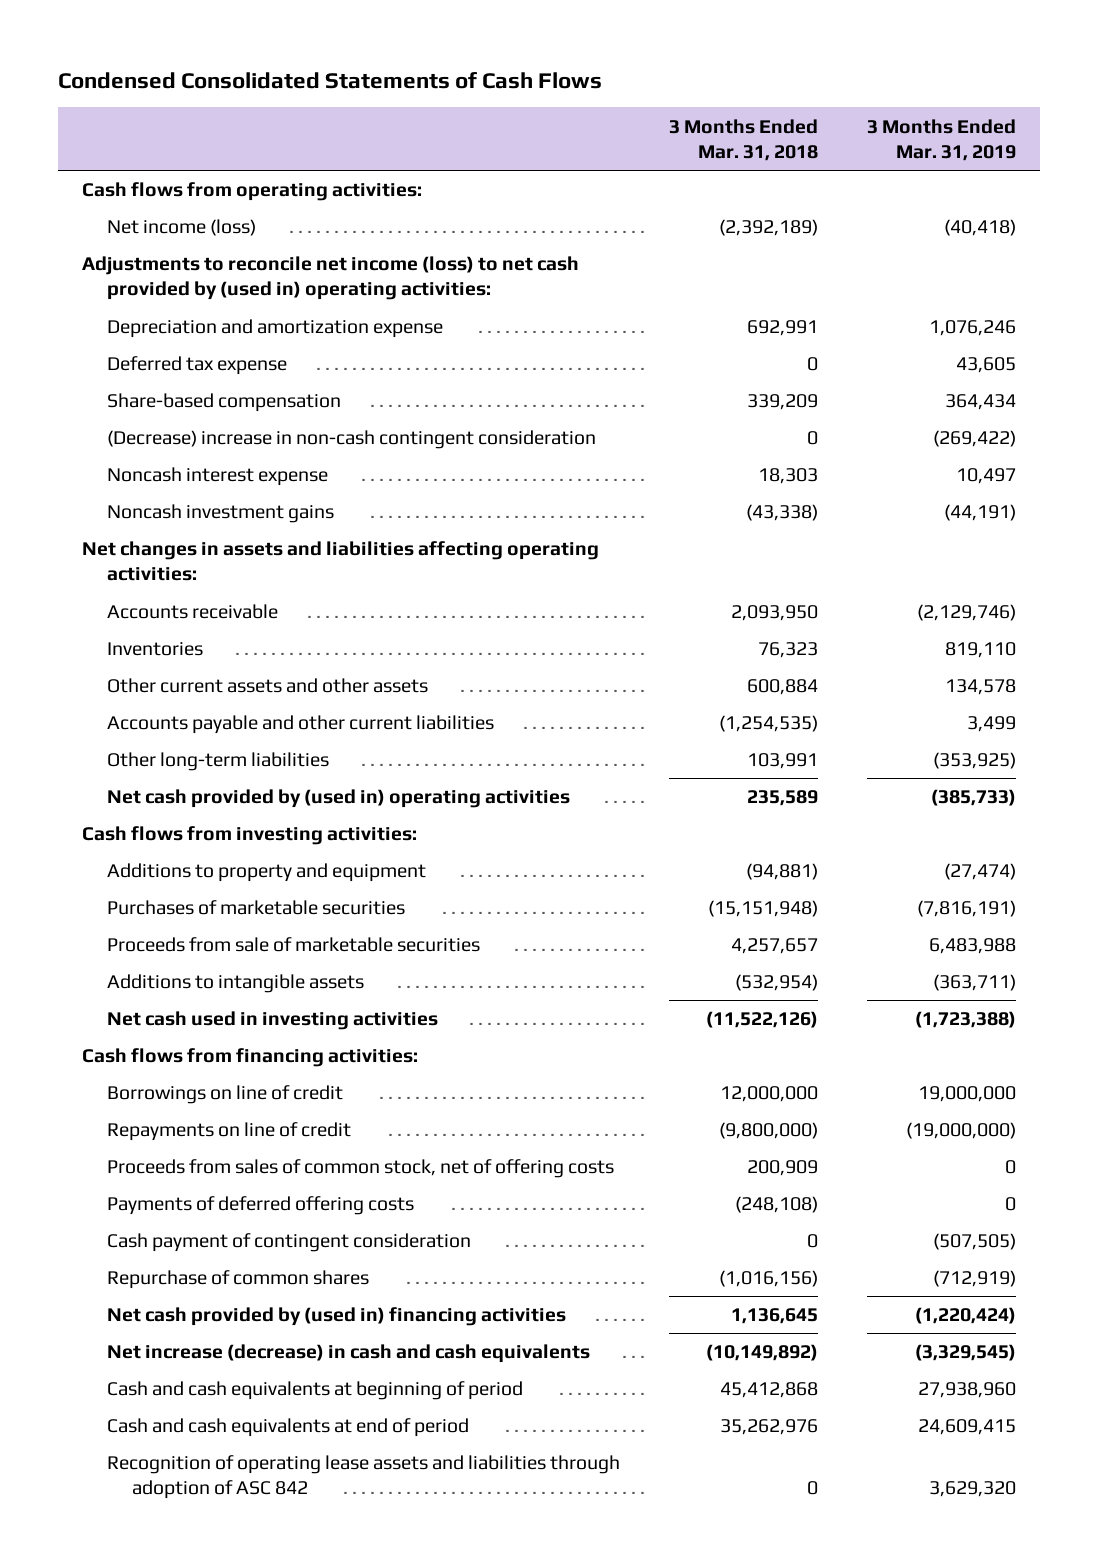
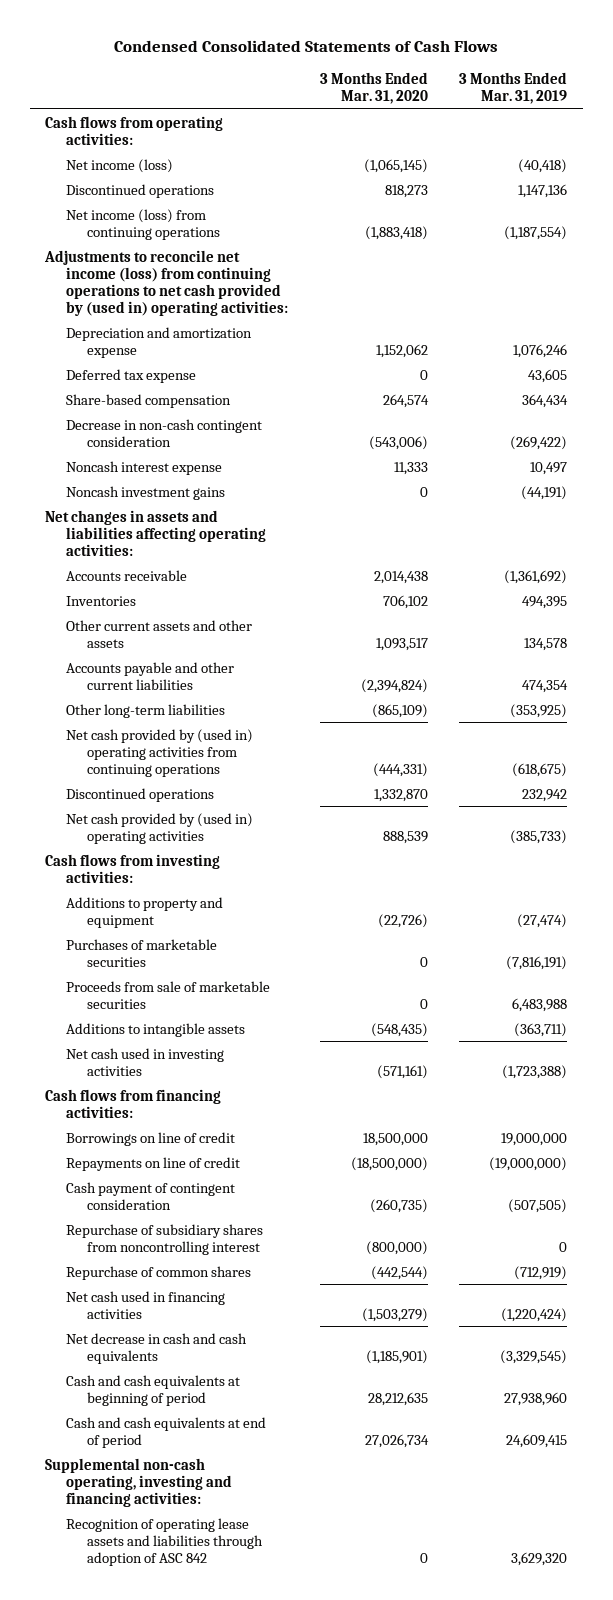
- | 3 Months Ended Mar. 31, 2018 | 3 Months Ended Mar. 31, 2019
+ | 3 Months Ended Mar. 31, 2020 | 3 Months Ended Mar. 31, 2019
- Adjustments to reconcile net income (loss) to net cash provided by (used in) operating activities:
+ Discontinued operations | 818,273 | 1,147,136
+ Net income (loss) from continuing operations | (1,883,418) | (1,187,554)
+ Adjustments to reconcile net income (loss) from continuing operations to net cash provided by (used in) operating activities:
- (Decrease) increase in non-cash contingent consideration | 0 | (269,422)
+ Decrease in non-cash contingent consideration | (543,006) | (269,422)
- Accounts receivable | 2,093,950 | (2,129,746)
- Inventories | 76,323 | 819,110
+ Accounts receivable | 2,014,438 | (1,361,692)
+ Inventories | 706,102 | 494,395
- Accounts payable and other current liabilities | (1,254,535) | 3,499
+ Accounts payable and other current liabilities | (2,394,824) | 474,354
+ Net cash provided by (used in) operating activities from continuing operations | (444,331) | (618,675)
+ Discontinued operations | 1,332,870 | 232,942
- Proceeds from sales of common stock, net of offering costs | 200,909 | 0
- Payments of deferred offering costs | (248,108) | 0
+ Repurchase of subsidiary shares from noncontrolling interest | (800,000) | 0
- Net cash provided by (used in) financing activities | 1,136,645 | (1,220,424)
- Net increase (decrease) in cash and cash equivalents | (10,149,892) | (3,329,545)
+ Net cash used in financing activities | (1,503,279) | (1,220,424)
+ Net decrease in cash and cash equivalents | (1,185,901) | (3,329,545)
+ Supplemental non-cash operating, investing and financing activities:

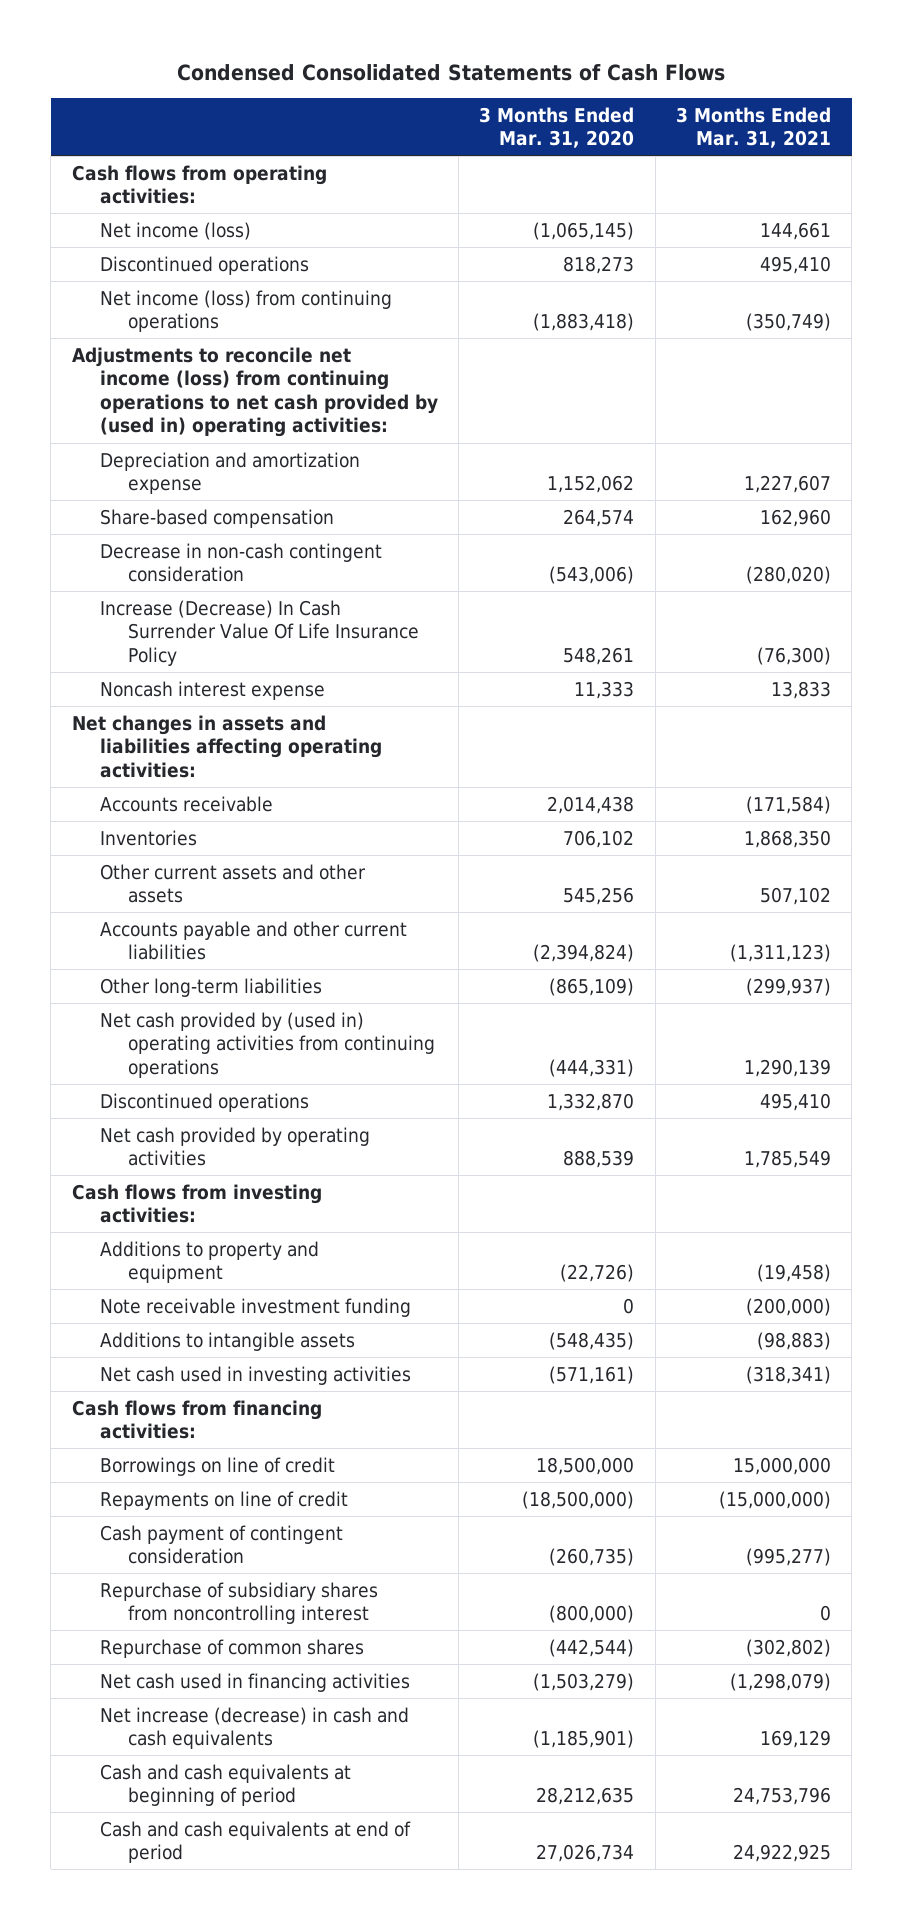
- | 3 Months Ended Mar. 31, 2020 | 3 Months Ended Mar. 31, 2019
+ | 3 Months Ended Mar. 31, 2020 | 3 Months Ended Mar. 31, 2021
- Deferred tax expense | 0 | 43,605
+ Increase (Decrease) In Cash Surrender Value Of Life Insurance Policy | 548,261 | (76,300)
- Noncash investment gains | 0 | (44,191)
- Other current assets and other assets | 1,093,517 | 134,578
+ Other current assets and other assets | 545,256 | 507,102
- Net cash provided by (used in) operating activities | 888,539 | (385,733)
+ Net cash provided by operating activities | 888,539 | 1,785,549
- Purchases of marketable securities | 0 | (7,816,191)
- Proceeds from sale of marketable securities | 0 | 6,483,988
+ Note receivable investment funding | 0 | (200,000)
- Net decrease in cash and cash equivalents | (1,185,901) | (3,329,545)
+ Net increase (decrease) in cash and cash equivalents | (1,185,901) | 169,129
- Supplemental non-cash operating, investing and financing activities:
- Recognition of operating lease assets and liabilities through adoption of ASC 842 | 0 | 3,629,320

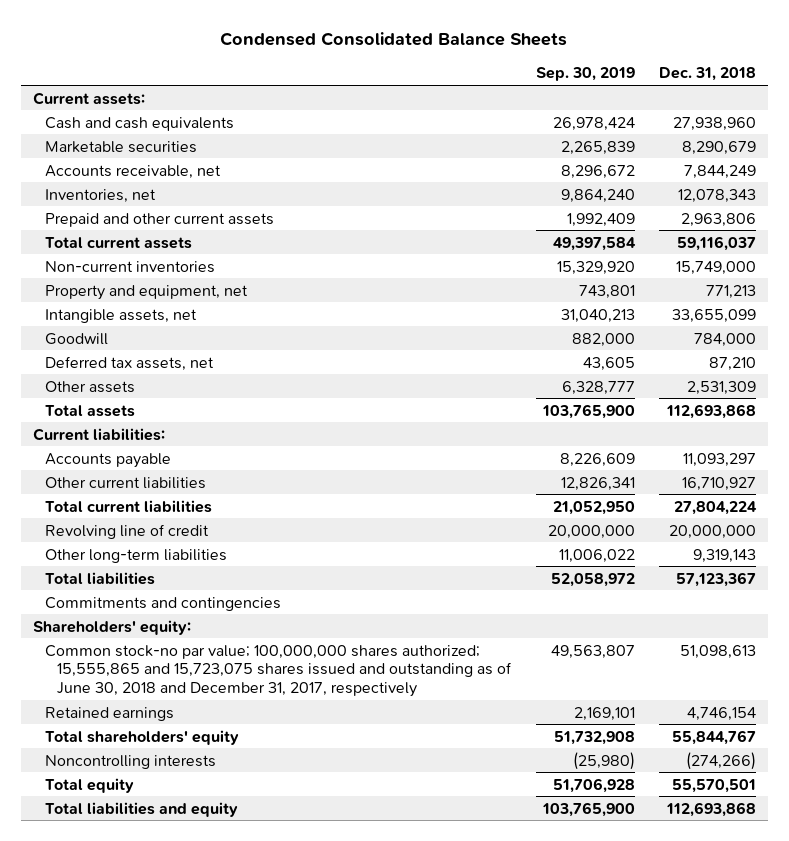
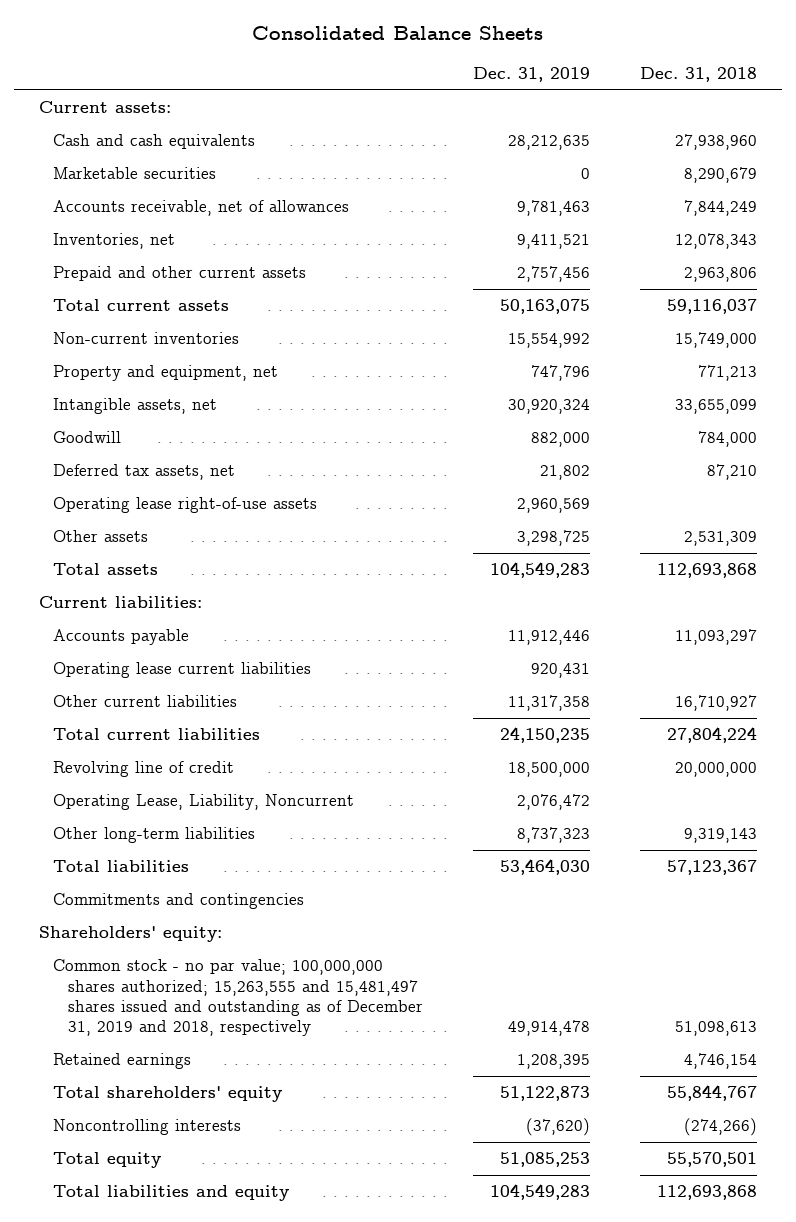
- Condensed Consolidated Balance Sheets
+ Consolidated Balance Sheets
- | Sep. 30, 2019 | Dec. 31, 2018
+ | Dec. 31, 2019 | Dec. 31, 2018
- Accounts receivable, net | 8,296,672 | 7,844,249
+ Accounts receivable, net of allowances | 9,781,463 | 7,844,249
+ Operating lease right-of-use assets | 2,960,569 |
+ Operating lease current liabilities | 920,431 |
+ Operating Lease, Liability, Noncurrent | 2,076,472 |
- Common stock-no par value; 100,000,000 shares authorized; 15,555,865 and 15,723,075 shares issued and outstanding as of June 30, 2018 and December 31, 2017, respectively | 49,563,807 | 51,098,613
+ Common stock - no par value; 100,000,000 shares authorized; 15,263,555 and 15,481,497 shares issued and outstanding as of December 31, 2019 and 2018, respectively | 49,914,478 | 51,098,613

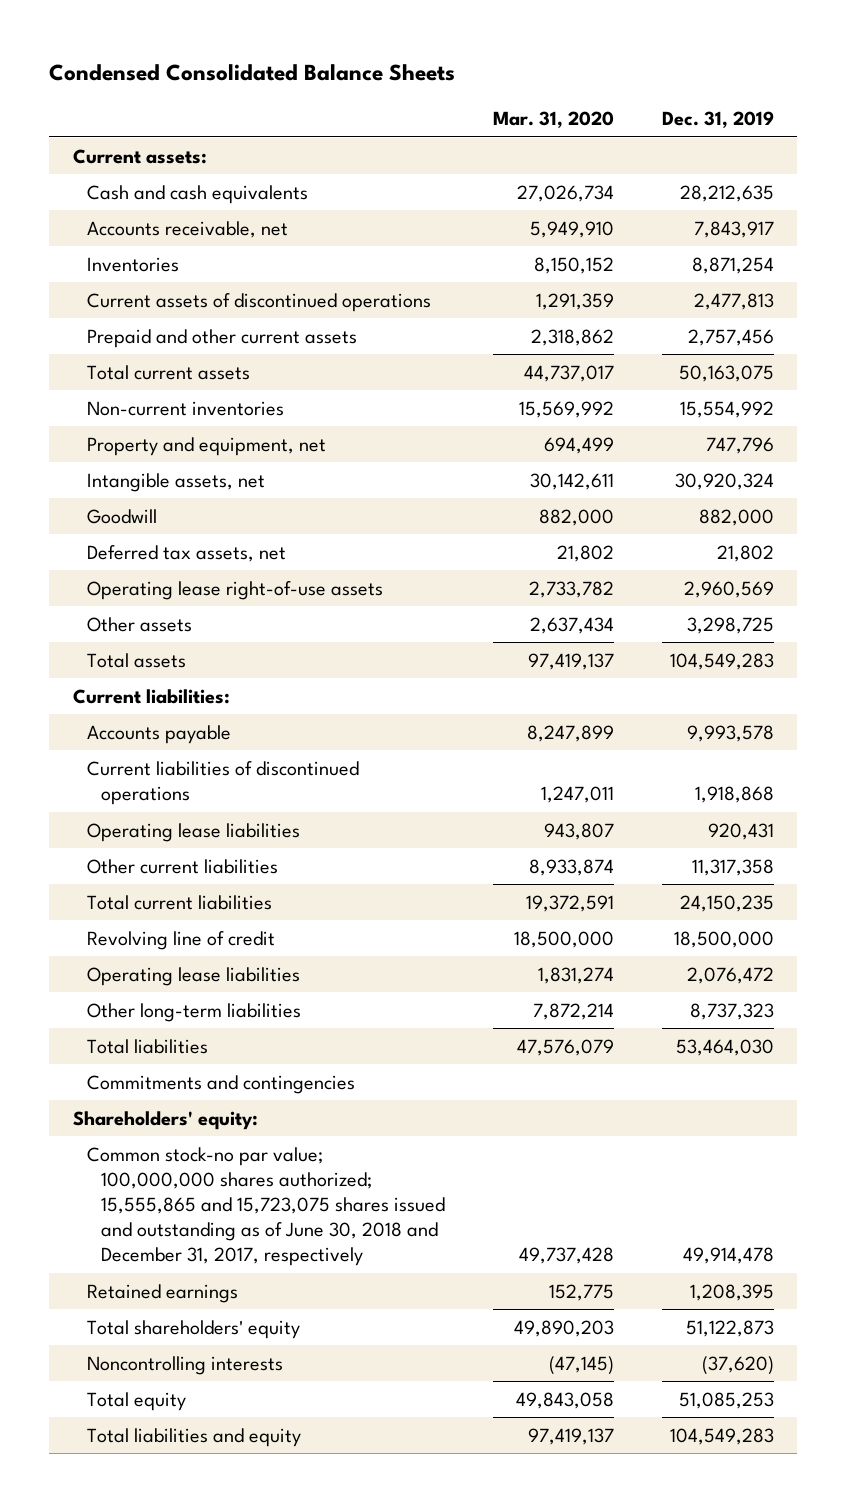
- Consolidated Balance Sheets
+ Condensed Consolidated Balance Sheets
- | Dec. 31, 2019 | Dec. 31, 2018
+ | Mar. 31, 2020 | Dec. 31, 2019
- Marketable securities | 0 | 8,290,679
- Accounts receivable, net of allowances | 9,781,463 | 7,844,249
- Inventories, net | 9,411,521 | 12,078,343
+ Accounts receivable, net | 5,949,910 | 7,843,917
+ Inventories | 8,150,152 | 8,871,254
+ Current assets of discontinued operations | 1,291,359 | 2,477,813
- Accounts payable | 11,912,446 | 11,093,297
- Operating lease current liabilities | 920,431 |
+ Accounts payable | 8,247,899 | 9,993,578
+ Current liabilities of discontinued operations | 1,247,011 | 1,918,868
+ Operating lease liabilities | 943,807 | 920,431
- Operating Lease, Liability, Noncurrent | 2,076,472 |
+ Operating lease liabilities | 1,831,274 | 2,076,472
- Common stock - no par value; 100,000,000 shares authorized; 15,263,555 and 15,481,497 shares issued and outstanding as of December 31, 2019 and 2018, respectively | 49,914,478 | 51,098,613
+ Common stock-no par value; 100,000,000 shares authorized; 15,555,865 and 15,723,075 shares issued and outstanding as of June 30, 2018 and December 31, 2017, respectively | 49,737,428 | 49,914,478

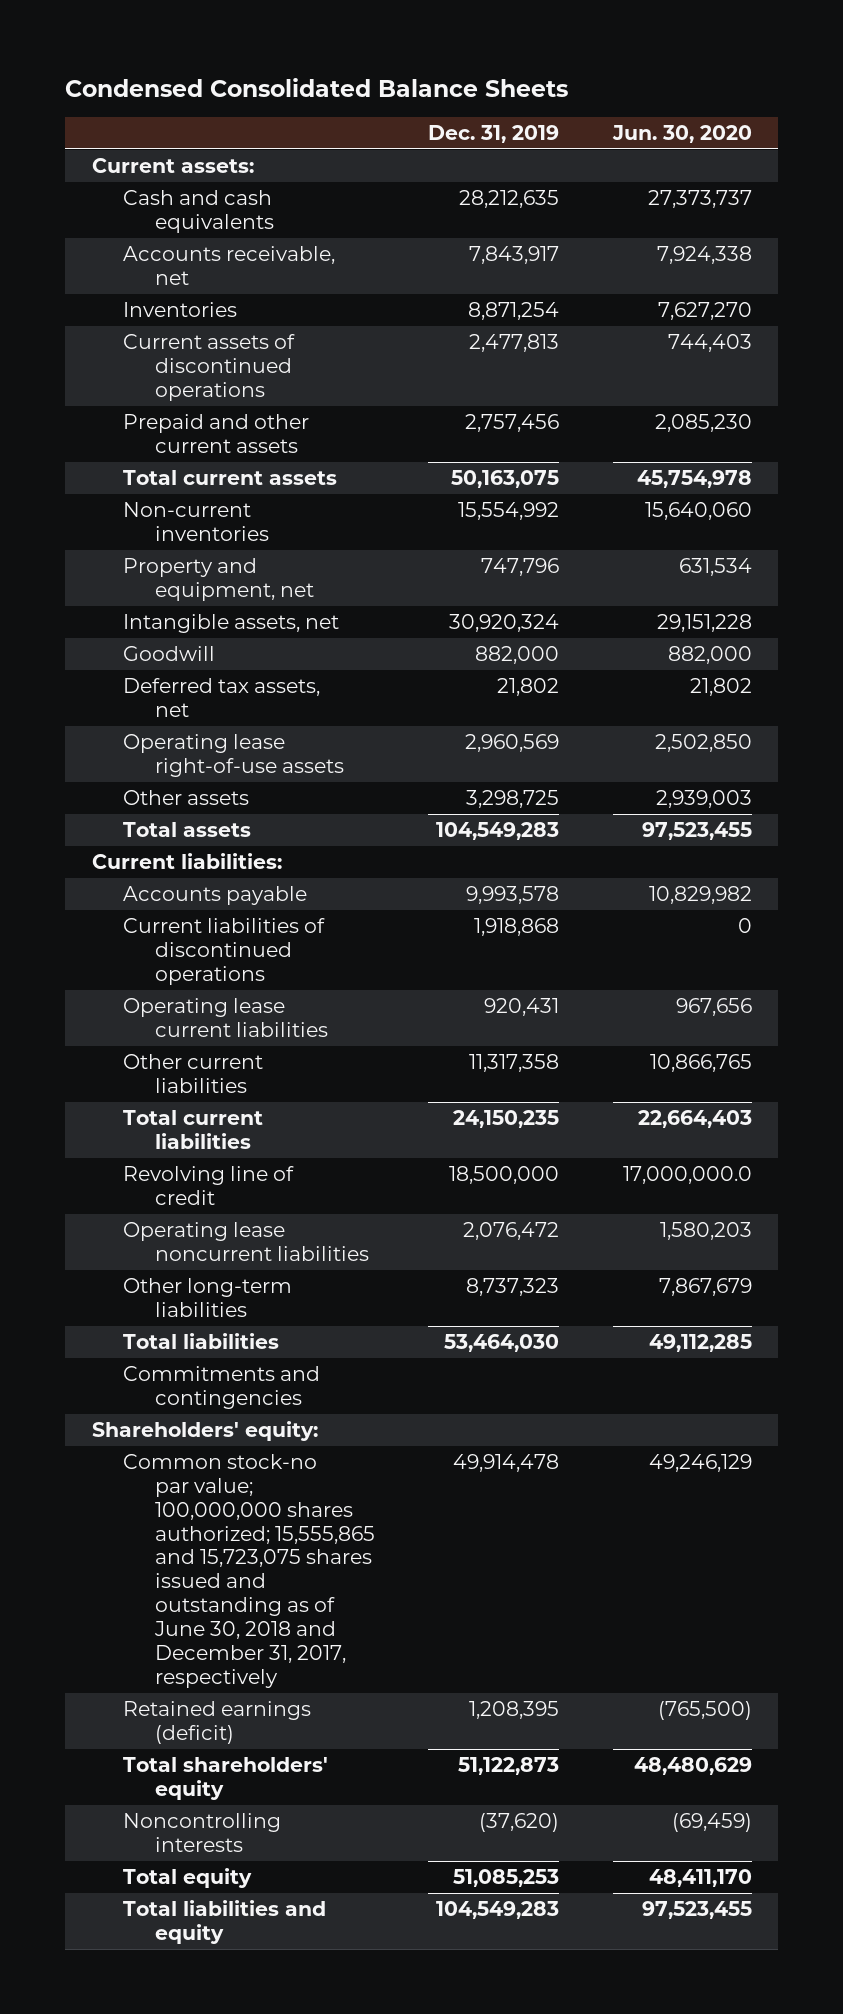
- | Mar. 31, 2020 | Dec. 31, 2019
+ | Dec. 31, 2019 | Jun. 30, 2020
- Operating lease liabilities | 943,807 | 920,431
+ Operating lease current liabilities | 920,431 | 967,656
- Operating lease liabilities | 1,831,274 | 2,076,472
+ Operating lease noncurrent liabilities | 2,076,472 | 1,580,203
- Retained earnings | 152,775 | 1,208,395
+ Retained earnings (deficit) | 1,208,395 | (765,500)

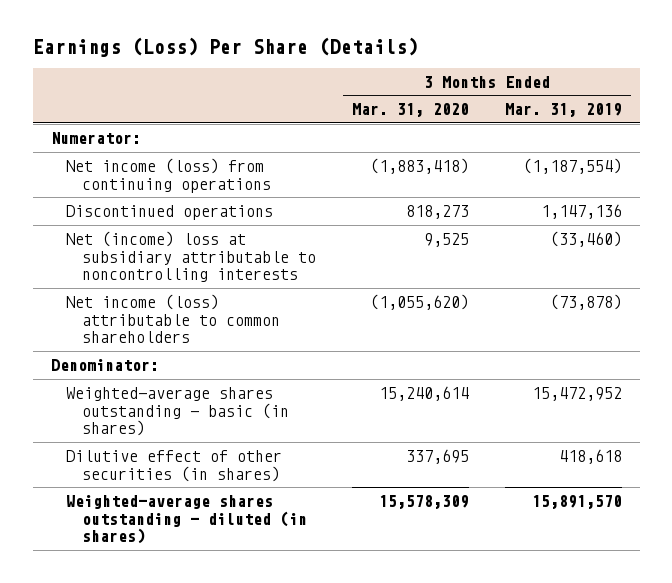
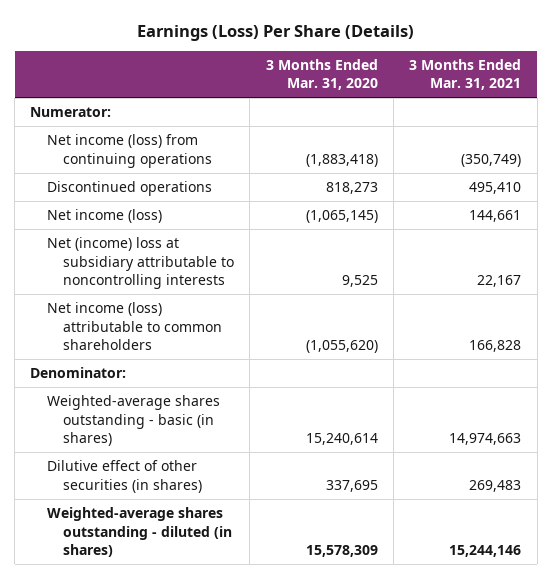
- | 3 Months Ended Mar. 31, 2020 | 3 Months Ended Mar. 31, 2019
+ | 3 Months Ended Mar. 31, 2020 | 3 Months Ended Mar. 31, 2021
+ Net income (loss) | (1,065,145) | 144,661

